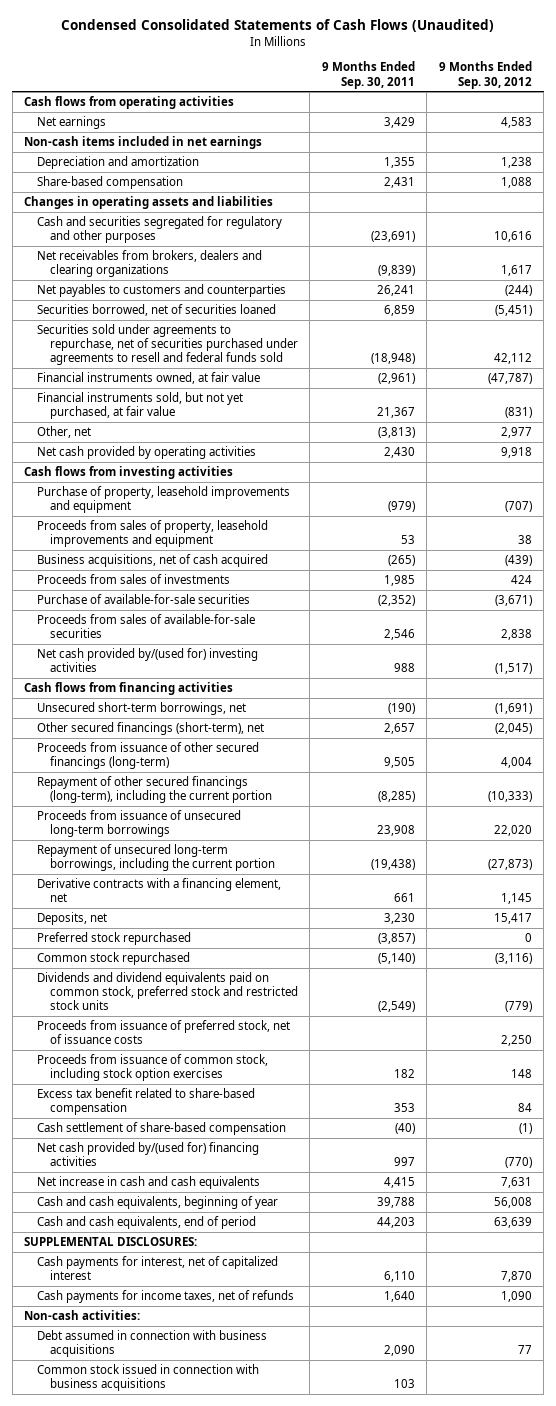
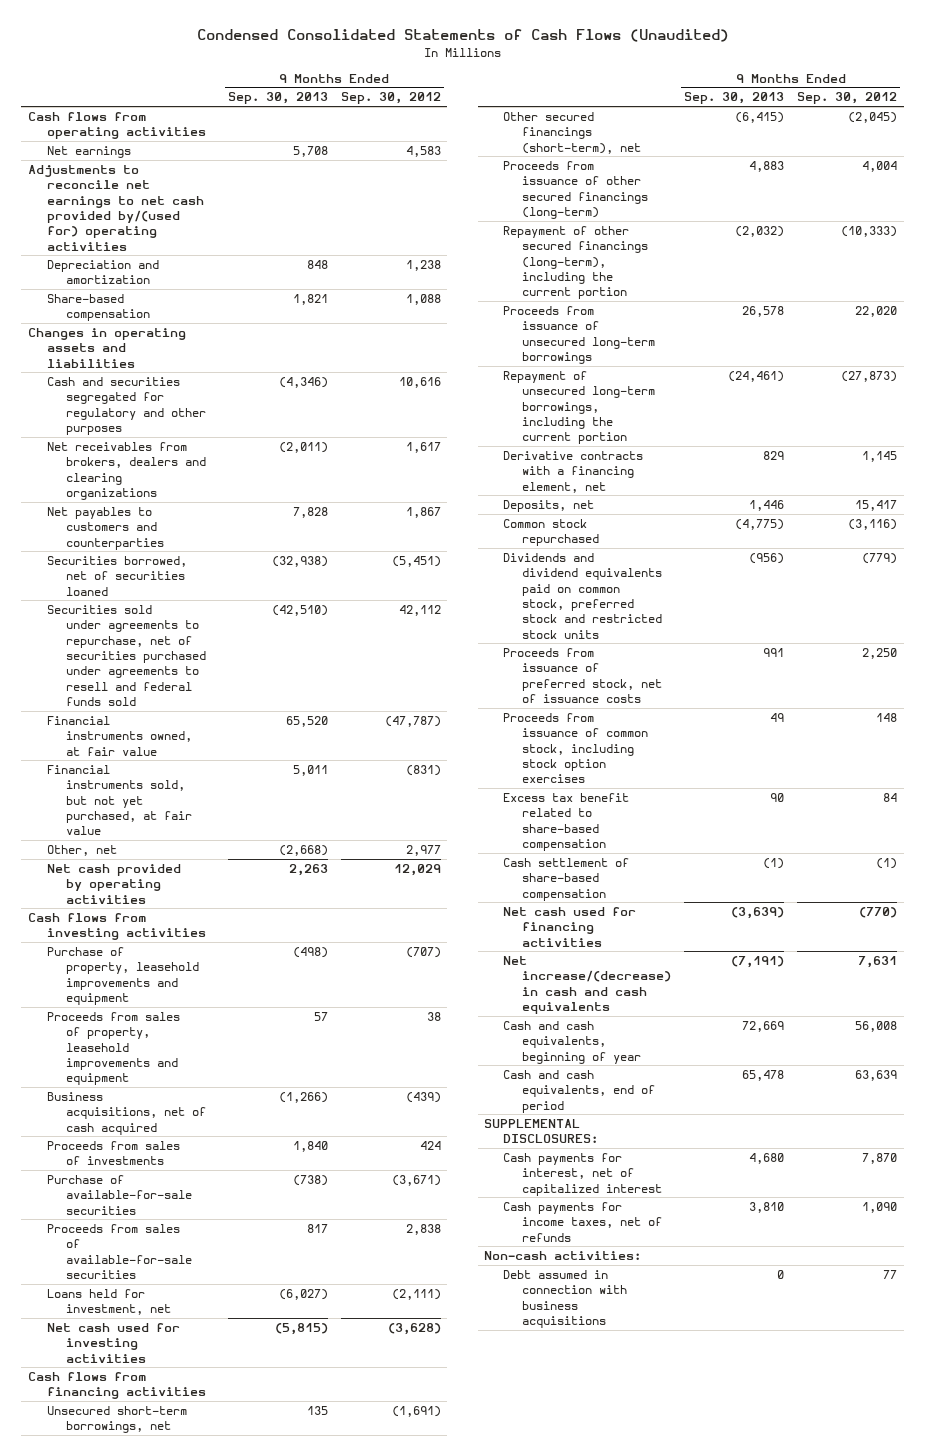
- | 9 Months Ended Sep. 30, 2011 | 9 Months Ended Sep. 30, 2012
+ | 9 Months Ended Sep. 30, 2013 | 9 Months Ended Sep. 30, 2012
- Non-cash items included in net earnings
+ Adjustments to reconcile net earnings to net cash provided by/(used for) operating activities
- Net payables to customers and counterparties | 26,241 | (244)
+ Net payables to customers and counterparties | 7,828 | 1,867
- Net cash provided by operating activities | 2,430 | 9,918
+ Net cash provided by operating activities | 2,263 | 12,029
- Net cash provided by/(used for) investing activities | 988 | (1,517)
+ Loans held for investment, net | (6,027) | (2,111)
+ Net cash used for investing activities | (5,815) | (3,628)
- Preferred stock repurchased | (3,857) | 0
- Net cash provided by/(used for) financing activities | 997 | (770)
- Net increase in cash and cash equivalents | 4,415 | 7,631
+ Net cash used for financing activities | (3,639) | (770)
+ Net increase/(decrease) in cash and cash equivalents | (7,191) | 7,631
- Common stock issued in connection with business acquisitions | 103 |

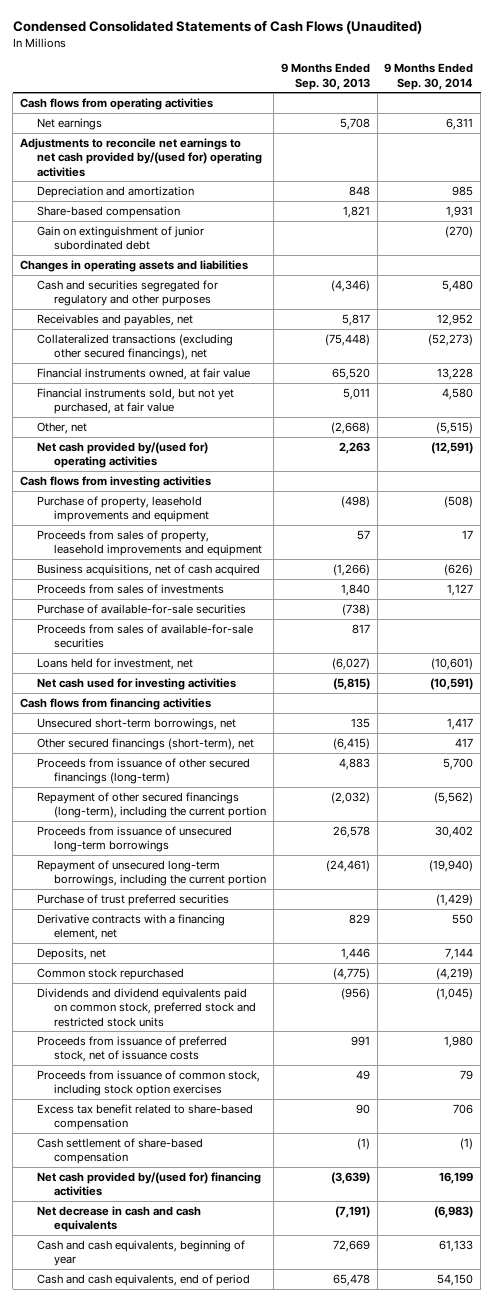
- | 9 Months Ended Sep. 30, 2013 | 9 Months Ended Sep. 30, 2012
+ | 9 Months Ended Sep. 30, 2013 | 9 Months Ended Sep. 30, 2014
+ Gain on extinguishment of junior subordinated debt | | (270)
- Net receivables from brokers, dealers and clearing organizations | (2,011) | 1,617
- Net payables to customers and counterparties | 7,828 | 1,867
- Securities borrowed, net of securities loaned | (32,938) | (5,451)
- Securities sold under agreements to repurchase, net of securities purchased under agreements to resell and federal funds sold | (42,510) | 42,112
+ Receivables and payables, net | 5,817 | 12,952
+ Collateralized transactions (excluding other secured financings), net | (75,448) | (52,273)
- Net cash provided by operating activities | 2,263 | 12,029
+ Net cash provided by/(used for) operating activities | 2,263 | (12,591)
+ Purchase of trust preferred securities | | (1,429)
- Net cash used for financing activities | (3,639) | (770)
- Net increase/(decrease) in cash and cash equivalents | (7,191) | 7,631
+ Net cash provided by/(used for) financing activities | (3,639) | 16,199
+ Net decrease in cash and cash equivalents | (7,191) | (6,983)
- SUPPLEMENTAL DISCLOSURES:
- Cash payments for interest, net of capitalized interest | 4,680 | 7,870
- Cash payments for income taxes, net of refunds | 3,810 | 1,090
- Non-cash activities:
- Debt assumed in connection with business acquisitions | 0 | 77

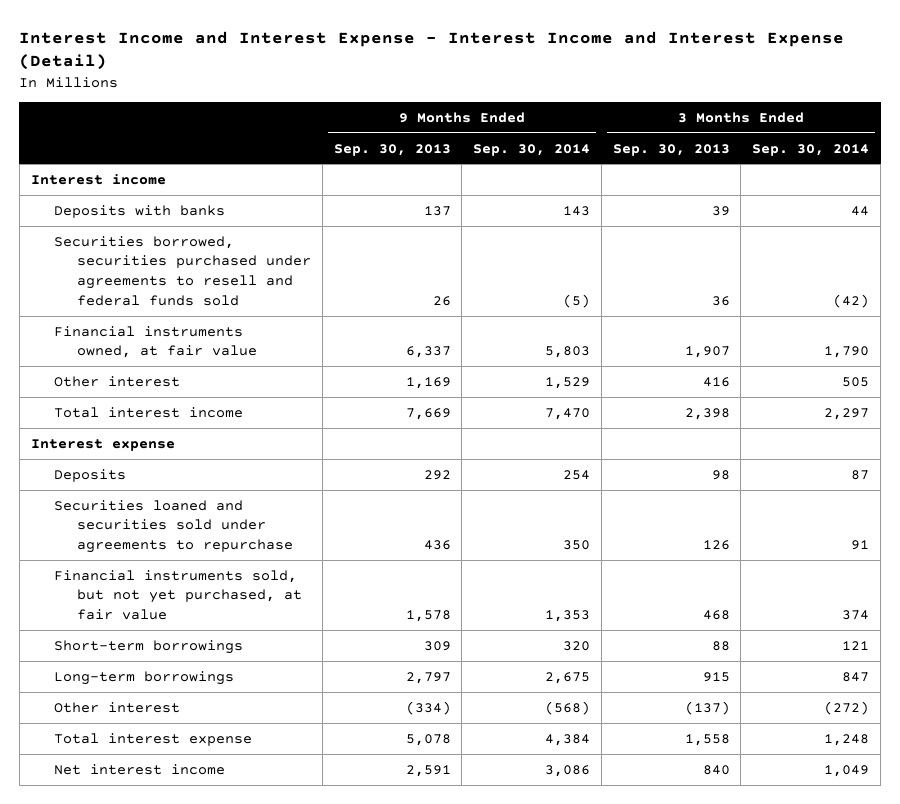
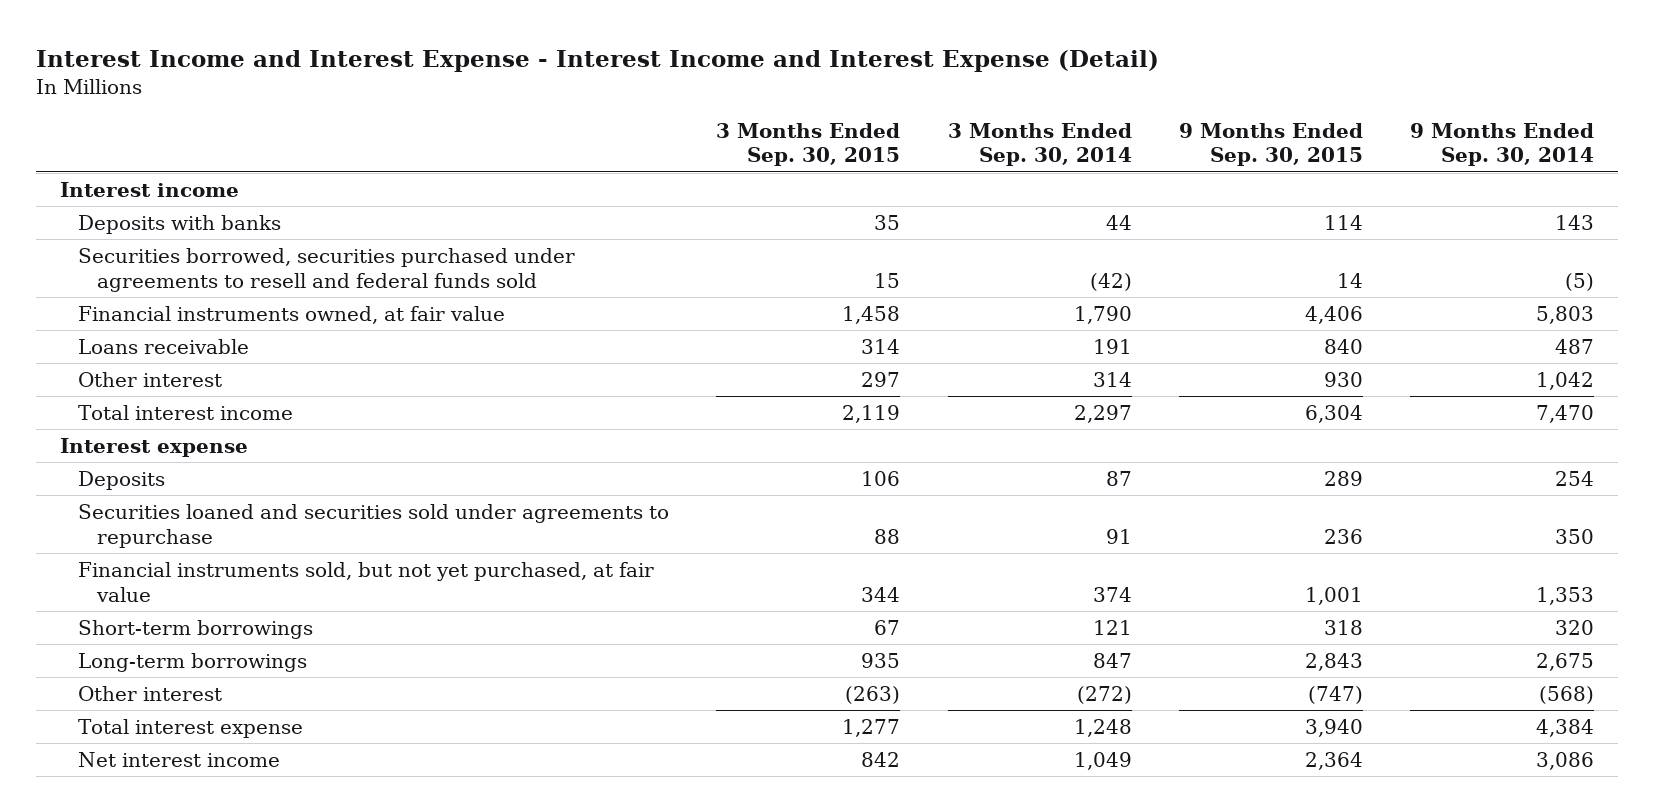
- | 9 Months Ended Sep. 30, 2013 | 9 Months Ended Sep. 30, 2014 | 3 Months Ended Sep. 30, 2013 | 3 Months Ended Sep. 30, 2014
+ | 3 Months Ended Sep. 30, 2015 | 3 Months Ended Sep. 30, 2014 | 9 Months Ended Sep. 30, 2015 | 9 Months Ended Sep. 30, 2014
- Other interest | 1,169 | 1,529 | 416 | 505
+ Loans receivable | 314 | 191 | 840 | 487
+ Other interest | 297 | 314 | 930 | 1,042

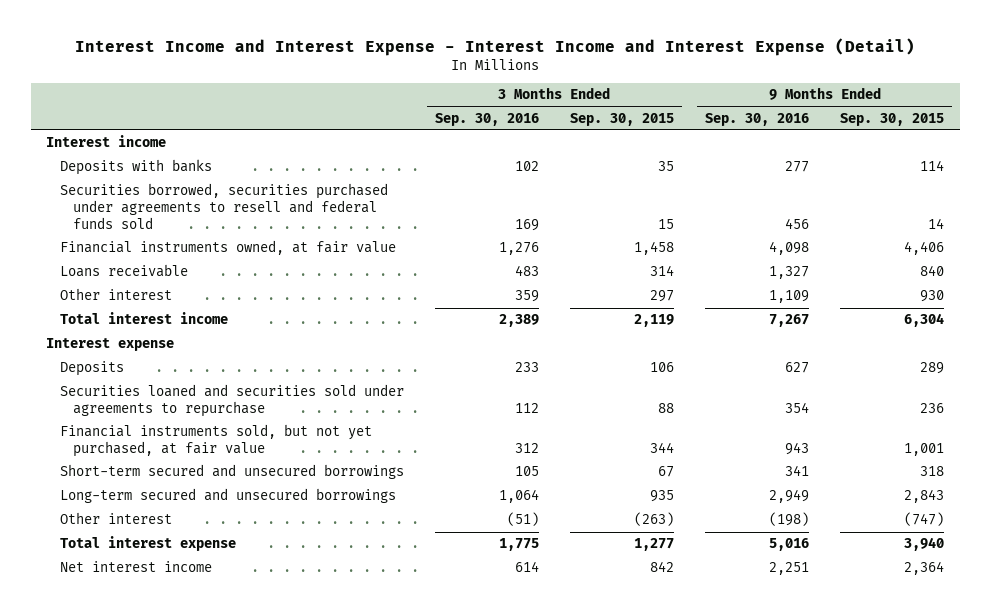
- | 3 Months Ended Sep. 30, 2015 | 3 Months Ended Sep. 30, 2014 | 9 Months Ended Sep. 30, 2015 | 9 Months Ended Sep. 30, 2014
+ | 3 Months Ended Sep. 30, 2016 | 3 Months Ended Sep. 30, 2015 | 9 Months Ended Sep. 30, 2016 | 9 Months Ended Sep. 30, 2015
- Short-term borrowings | 67 | 121 | 318 | 320
- Long-term borrowings | 935 | 847 | 2,843 | 2,675
+ Short-term secured and unsecured borrowings | 105 | 67 | 341 | 318
+ Long-term secured and unsecured borrowings | 1,064 | 935 | 2,949 | 2,843

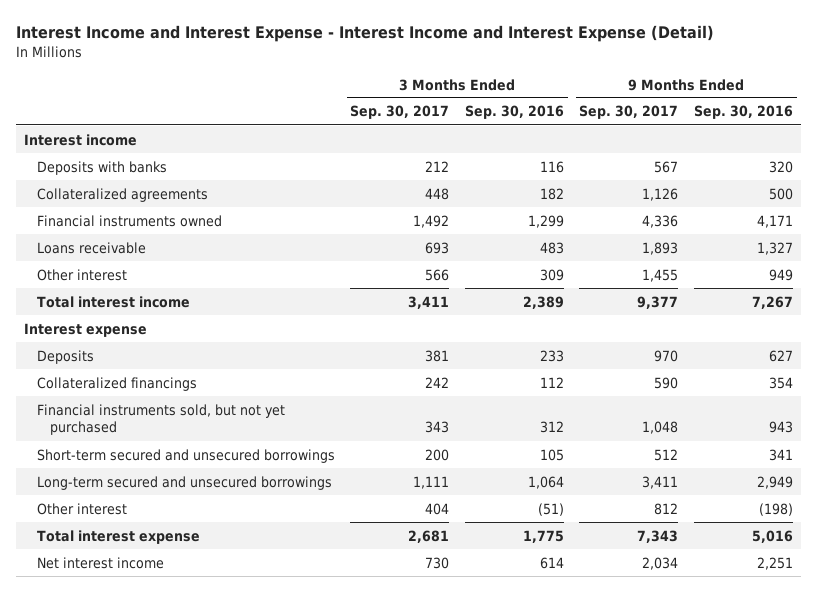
- | 3 Months Ended Sep. 30, 2016 | 3 Months Ended Sep. 30, 2015 | 9 Months Ended Sep. 30, 2016 | 9 Months Ended Sep. 30, 2015
+ | 3 Months Ended Sep. 30, 2017 | 3 Months Ended Sep. 30, 2016 | 9 Months Ended Sep. 30, 2017 | 9 Months Ended Sep. 30, 2016
- Deposits with banks | 102 | 35 | 277 | 114
- Securities borrowed, securities purchased under agreements to resell and federal funds sold | 169 | 15 | 456 | 14
- Financial instruments owned, at fair value | 1,276 | 1,458 | 4,098 | 4,406
+ Deposits with banks | 212 | 116 | 567 | 320
+ Collateralized agreements | 448 | 182 | 1,126 | 500
+ Financial instruments owned | 1,492 | 1,299 | 4,336 | 4,171
- Other interest | 359 | 297 | 1,109 | 930
+ Other interest | 566 | 309 | 1,455 | 949
- Securities loaned and securities sold under agreements to repurchase | 112 | 88 | 354 | 236
- Financial instruments sold, but not yet purchased, at fair value | 312 | 344 | 943 | 1,001
+ Collateralized financings | 242 | 112 | 590 | 354
+ Financial instruments sold, but not yet purchased | 343 | 312 | 1,048 | 943

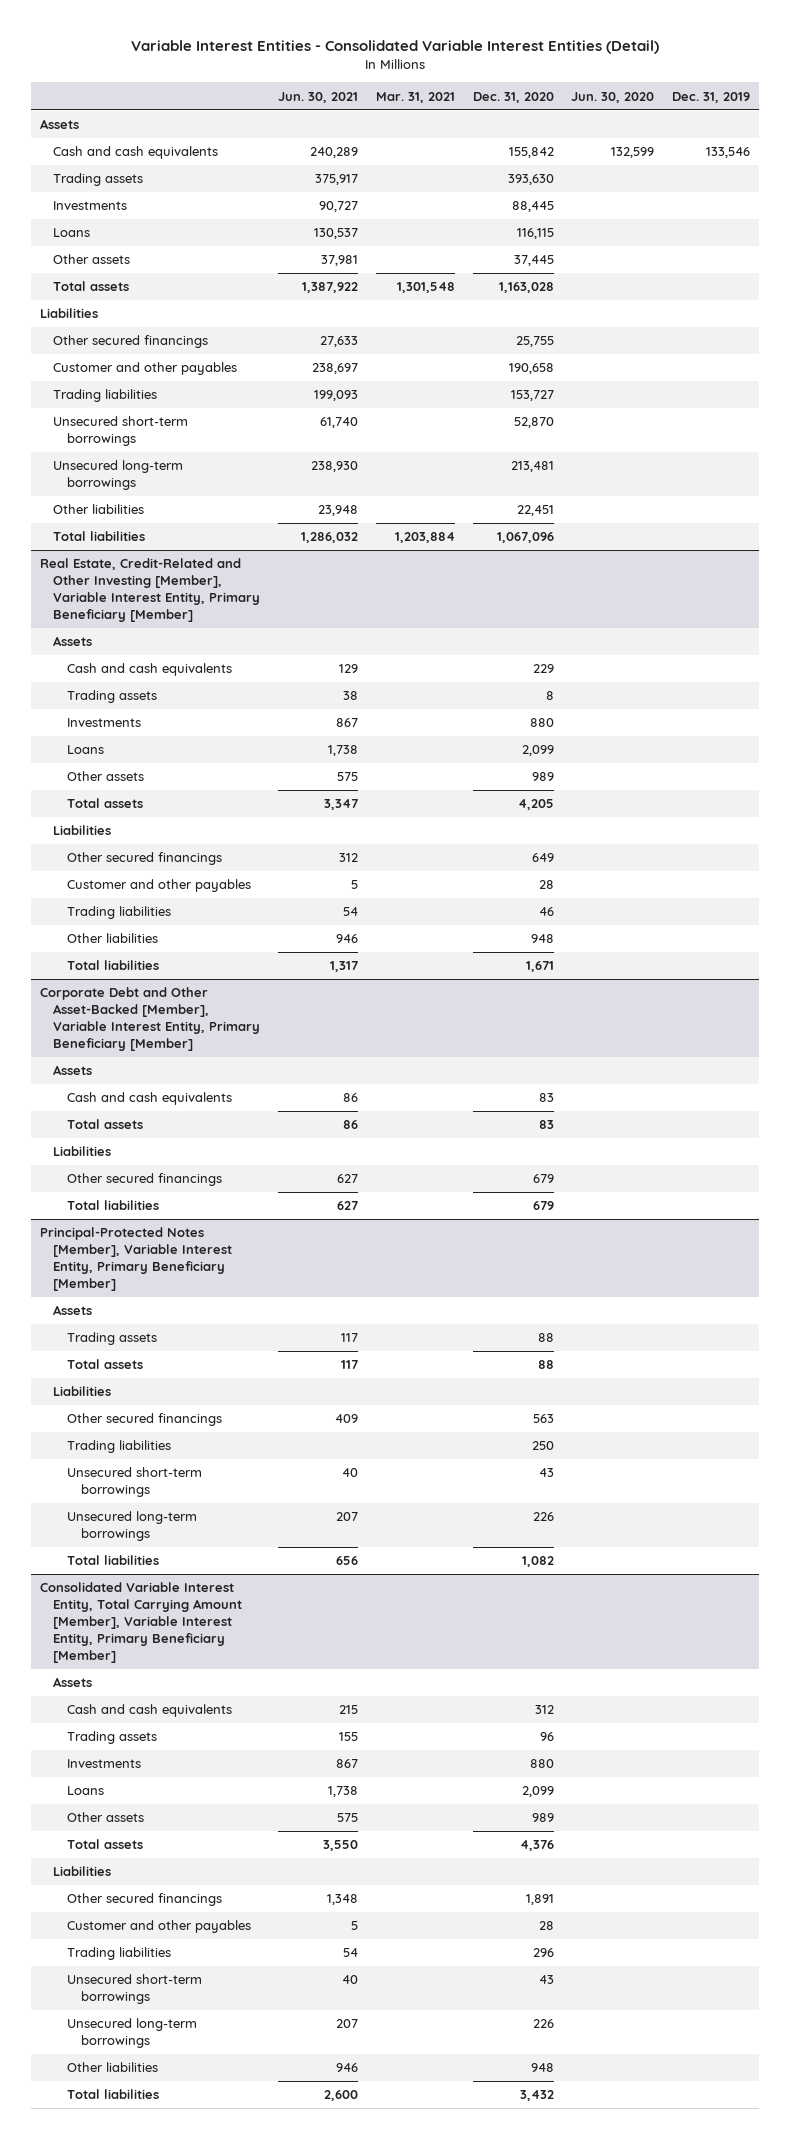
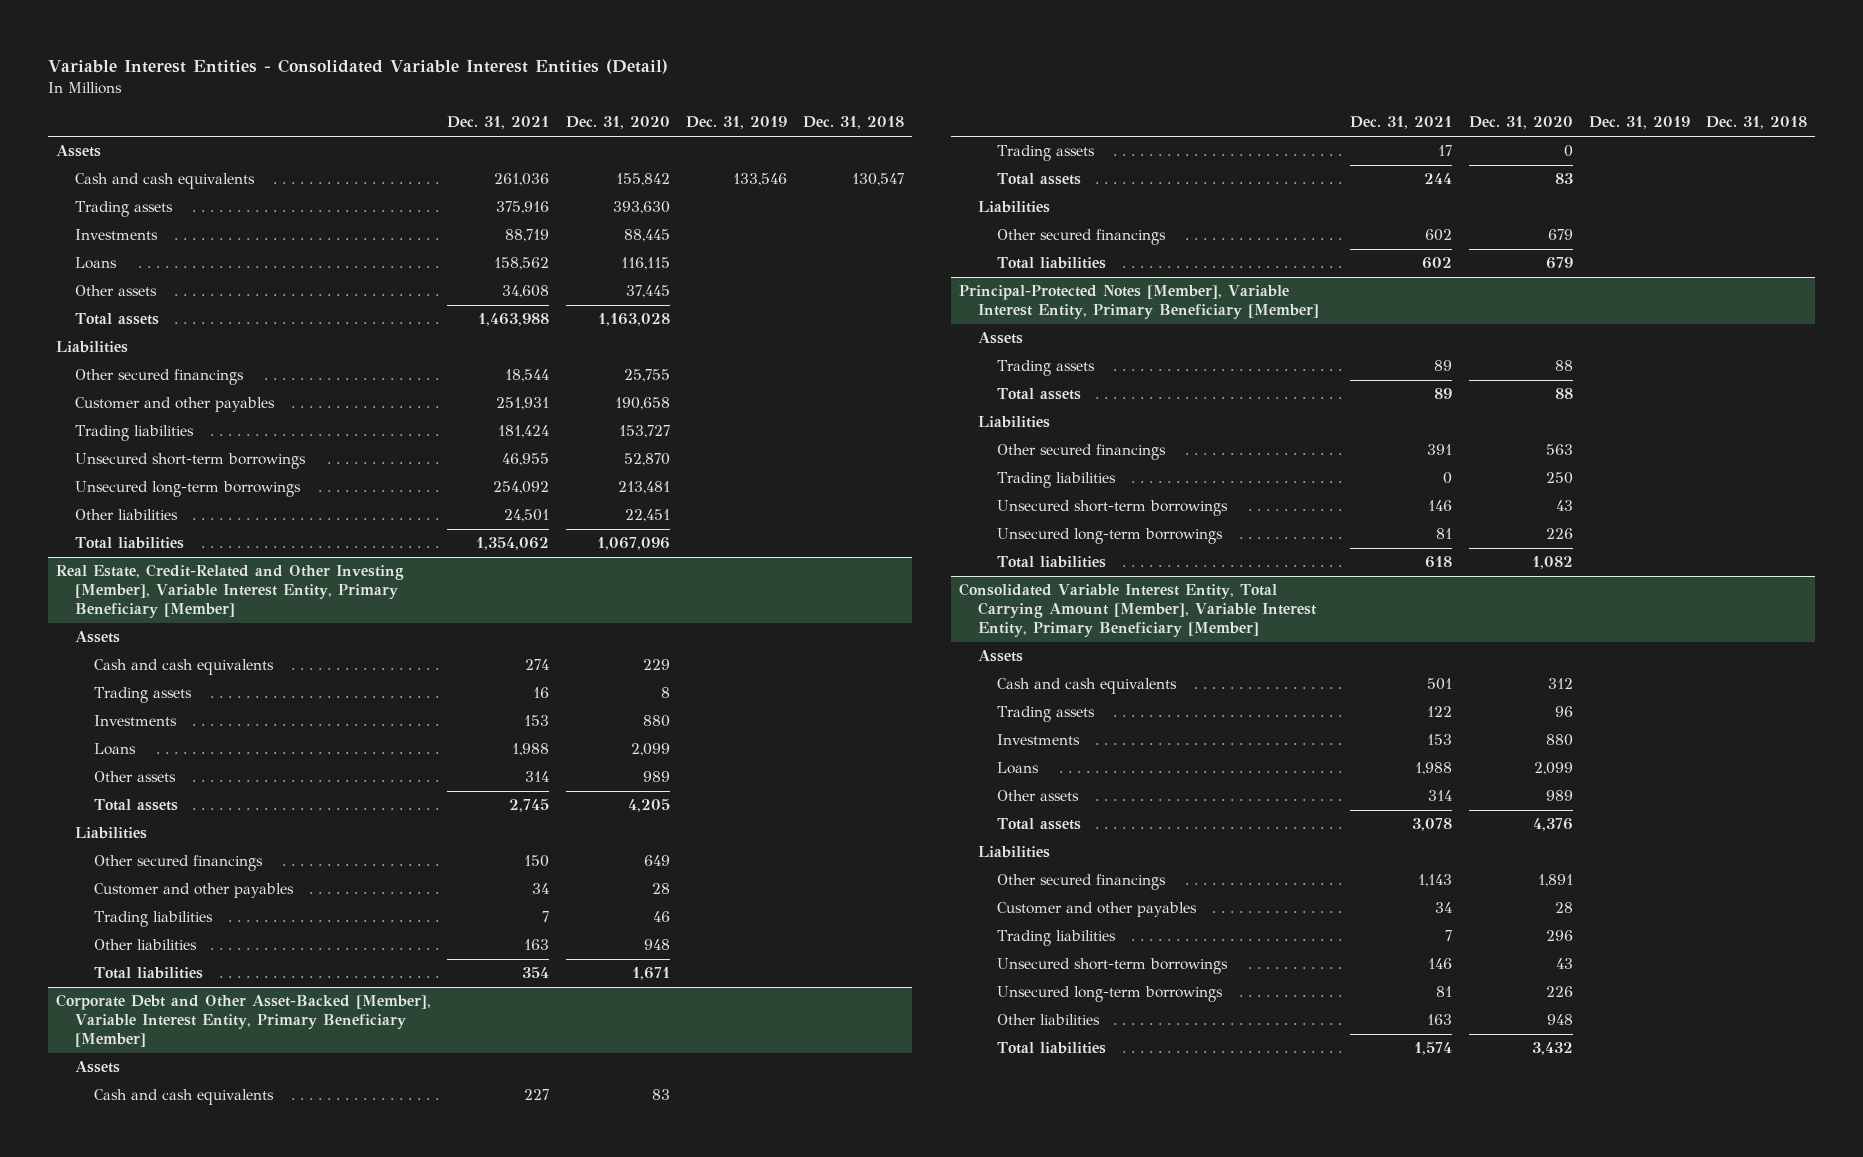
- | Jun. 30, 2021 | Mar. 31, 2021 | Dec. 31, 2020 | Jun. 30, 2020 | Dec. 31, 2019
+ | Dec. 31, 2021 | Dec. 31, 2020 | Dec. 31, 2019 | Dec. 31, 2018
@ Corporate Debt and Other Asset-Backed [Member], Variable Interest Entity, Primary Beneficiary [Member]
+ Trading assets | 17 | 0 | |

